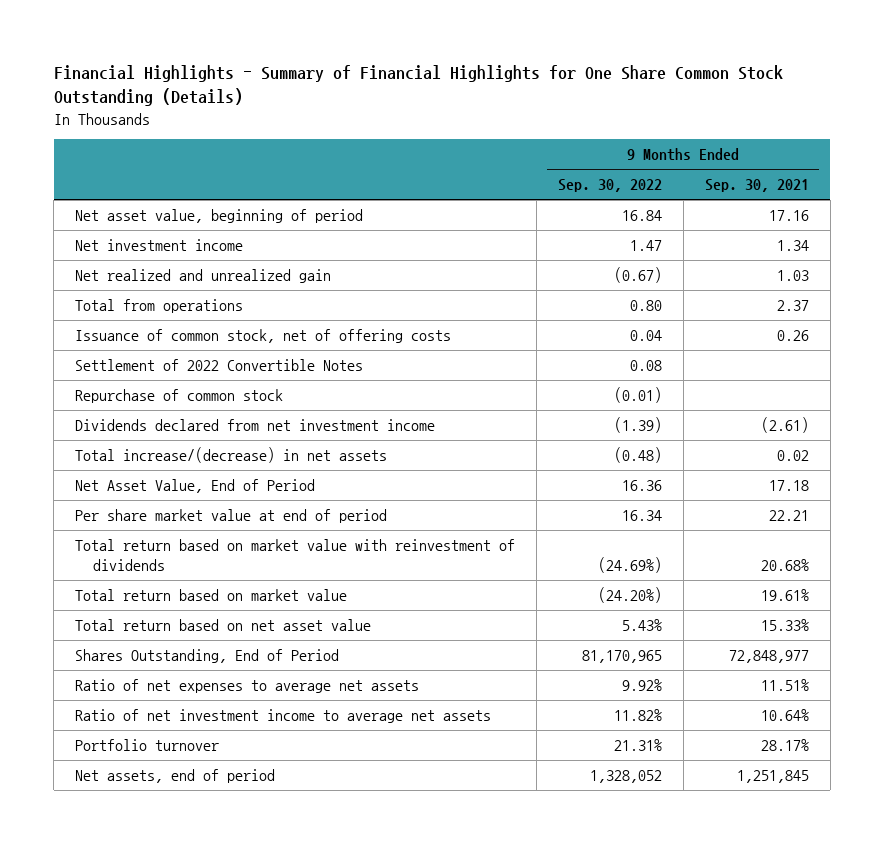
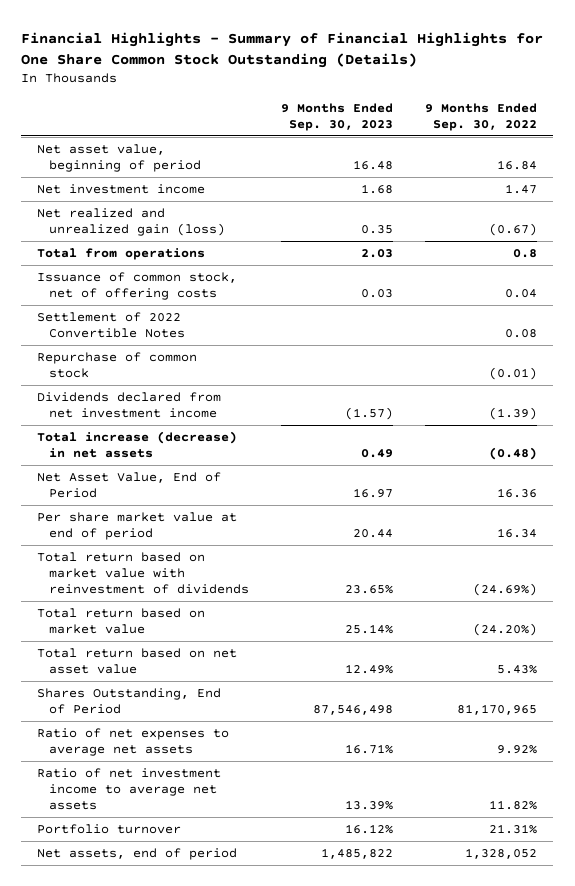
- | 9 Months Ended Sep. 30, 2022 | 9 Months Ended Sep. 30, 2021
+ | 9 Months Ended Sep. 30, 2023 | 9 Months Ended Sep. 30, 2022
- Net realized and unrealized gain | (0.67) | 1.03
- Total from operations | 0.80 | 2.37
+ Net realized and unrealized gain (loss) | 0.35 | (0.67)
+ Total from operations | 2.03 | 0.8
- Total increase/(decrease) in net assets | (0.48) | 0.02
+ Total increase (decrease) in net assets | 0.49 | (0.48)

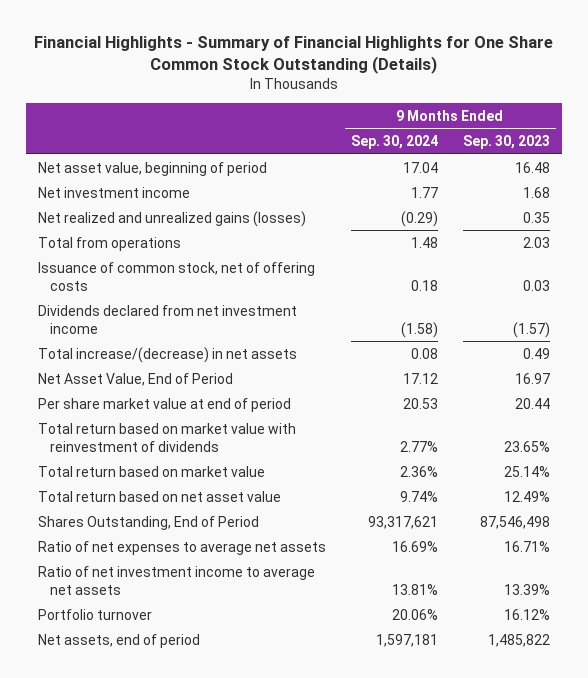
- | 9 Months Ended Sep. 30, 2023 | 9 Months Ended Sep. 30, 2022
+ | 9 Months Ended Sep. 30, 2024 | 9 Months Ended Sep. 30, 2023
- Net realized and unrealized gain (loss) | 0.35 | (0.67)
+ Net realized and unrealized gains (losses) | (0.29) | 0.35
- Settlement of 2022 Convertible Notes | | 0.08
- Repurchase of common stock | | (0.01)
- Total increase (decrease) in net assets | 0.49 | (0.48)
+ Total increase/(decrease) in net assets | 0.08 | 0.49

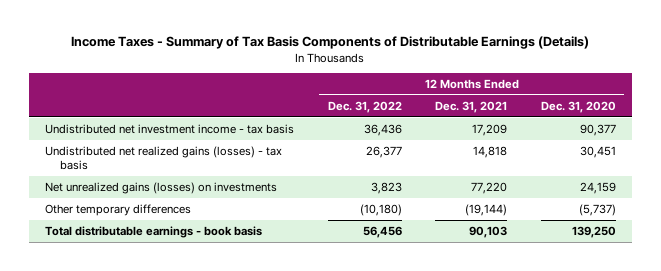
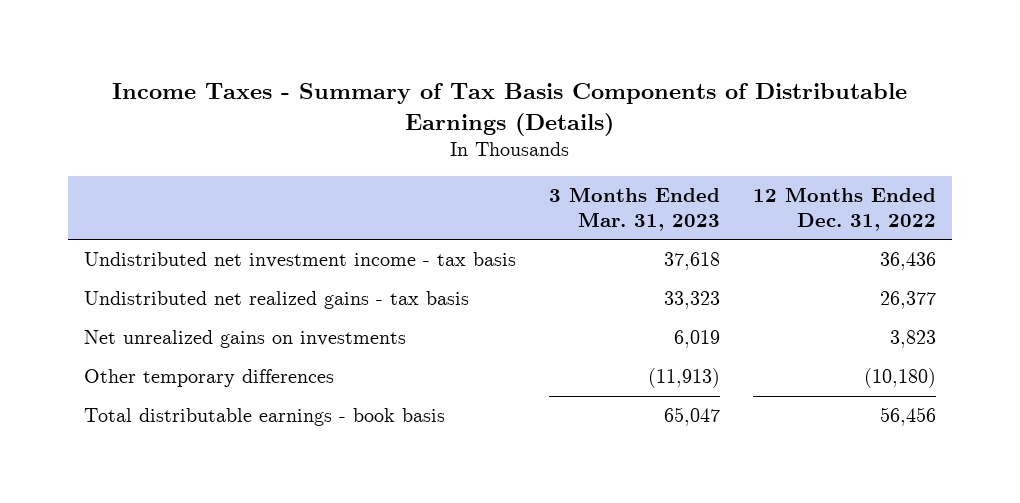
- | 12 Months Ended Dec. 31, 2022 | 12 Months Ended Dec. 31, 2021 | 12 Months Ended Dec. 31, 2020
+ | 3 Months Ended Mar. 31, 2023 | 12 Months Ended Dec. 31, 2022
- Undistributed net realized gains (losses) - tax basis | 26,377 | 14,818 | 30,451
- Net unrealized gains (losses) on investments | 3,823 | 77,220 | 24,159
+ Undistributed net realized gains - tax basis | 33,323 | 26,377
+ Net unrealized gains on investments | 6,019 | 3,823

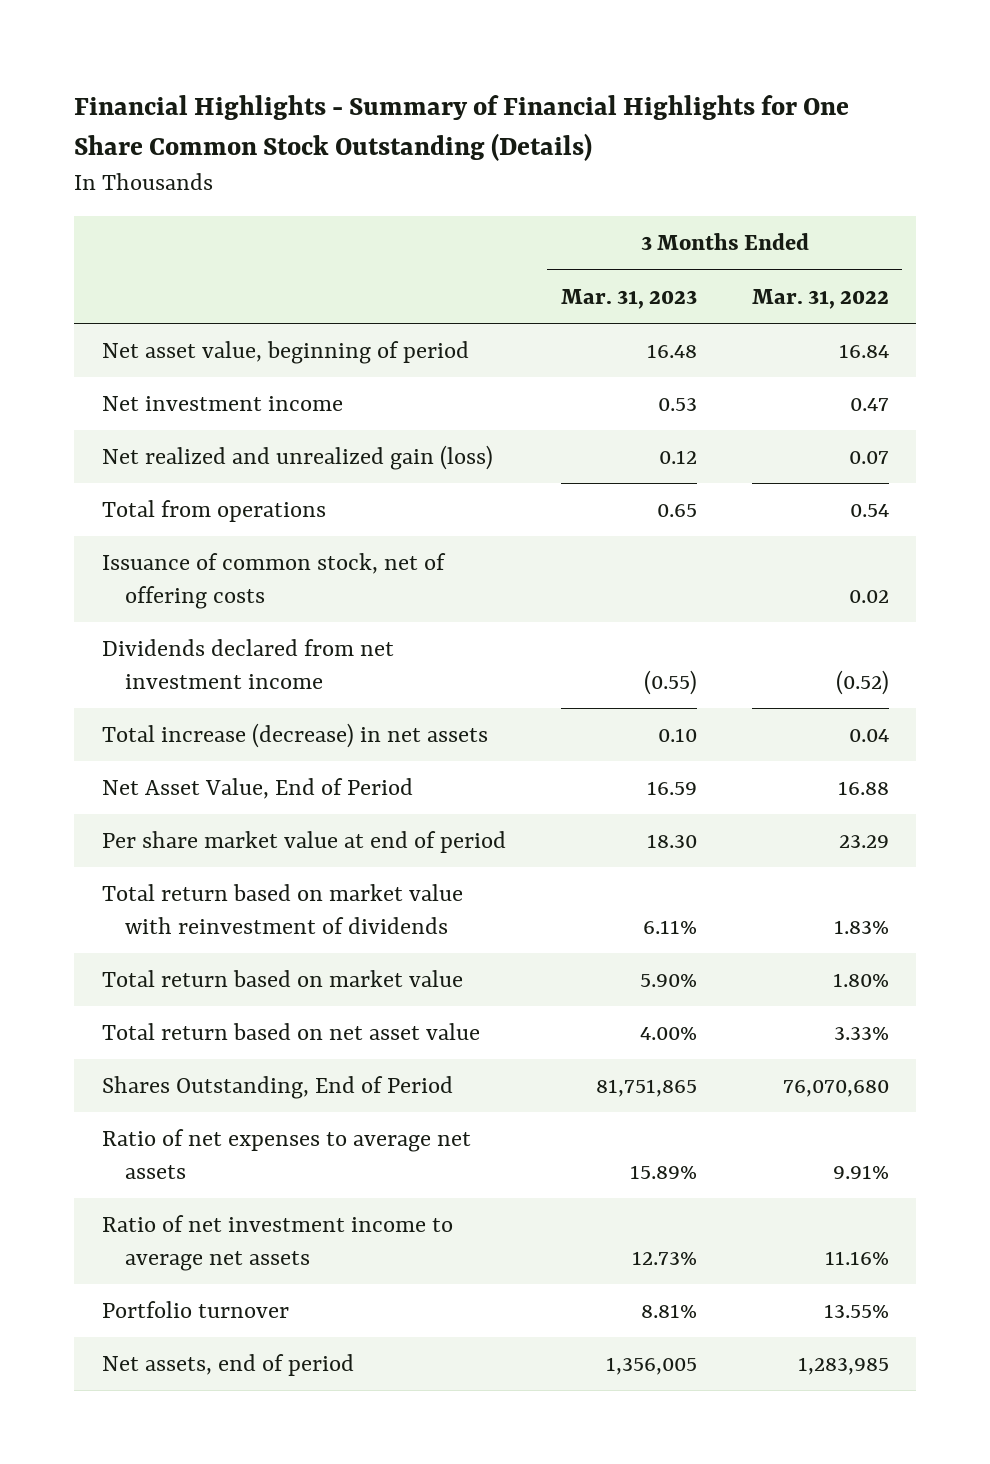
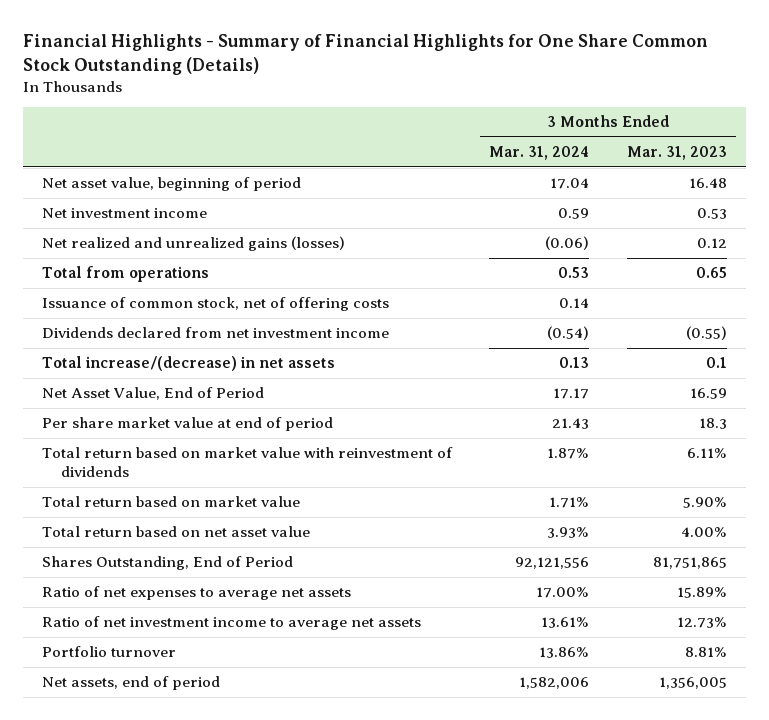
- | 3 Months Ended Mar. 31, 2023 | 3 Months Ended Mar. 31, 2022
+ | 3 Months Ended Mar. 31, 2024 | 3 Months Ended Mar. 31, 2023
- Net realized and unrealized gain (loss) | 0.12 | 0.07
+ Net realized and unrealized gains (losses) | (0.06) | 0.12
- Total increase (decrease) in net assets | 0.10 | 0.04
+ Total increase/(decrease) in net assets | 0.13 | 0.1
- Per share market value at end of period | 18.30 | 23.29
+ Per share market value at end of period | 21.43 | 18.3

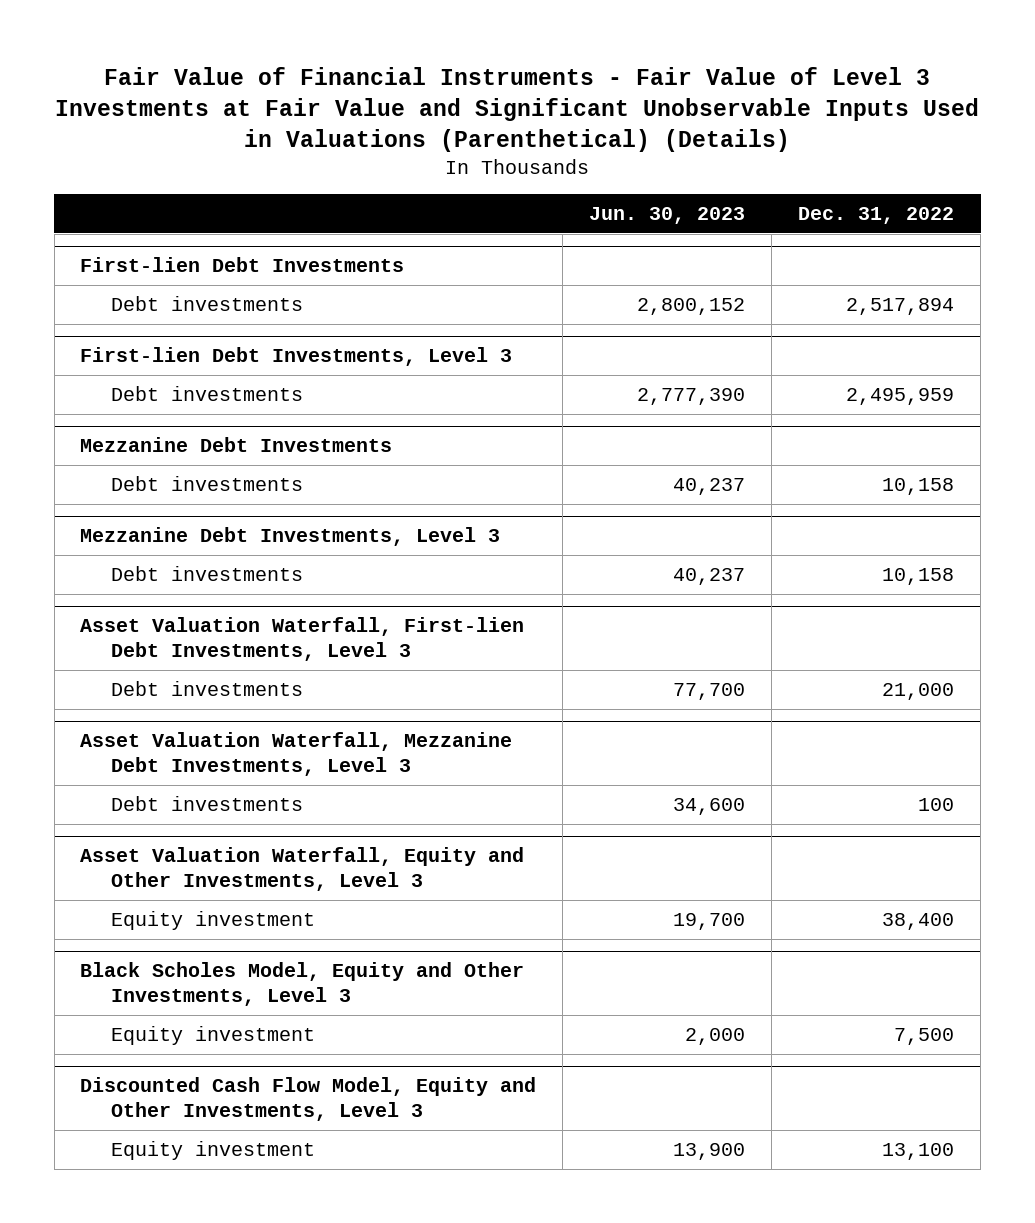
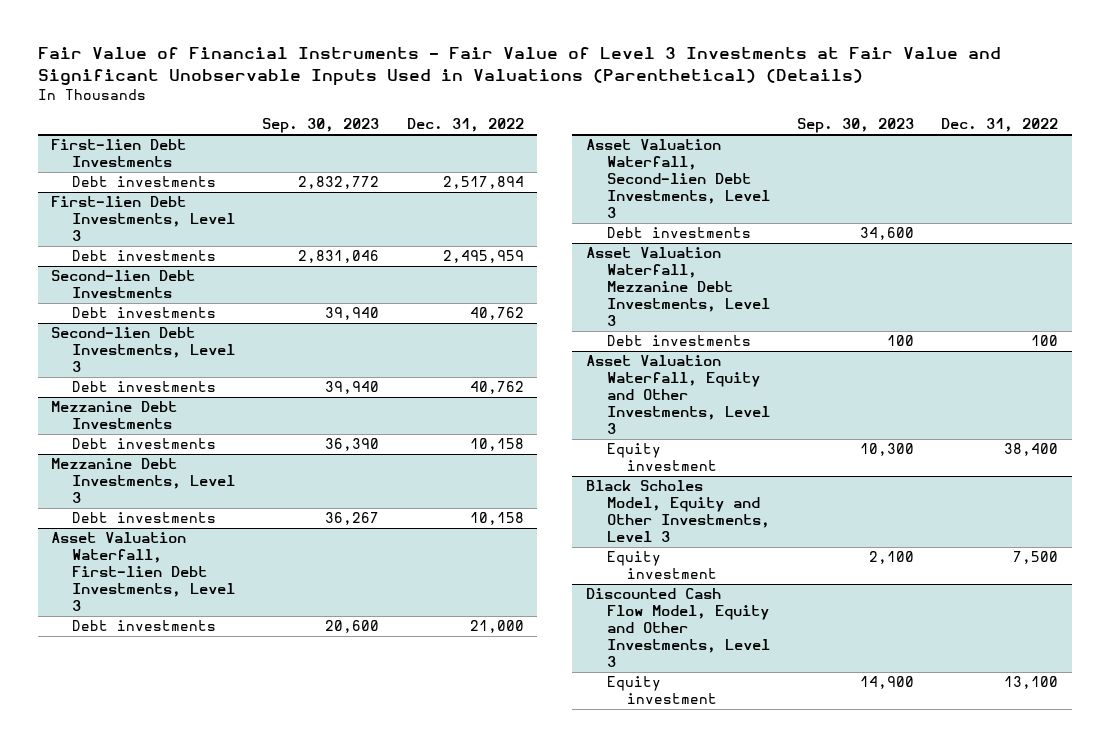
- | Jun. 30, 2023 | Dec. 31, 2022
+ | Sep. 30, 2023 | Dec. 31, 2022
+ Second-lien Debt Investments
+ Debt investments | 39,940 | 40,762
+ Second-lien Debt Investments, Level 3
+ Debt investments | 39,940 | 40,762
+ Asset Valuation Waterfall, Second-lien Debt Investments, Level 3
+ Debt investments | 34,600 |

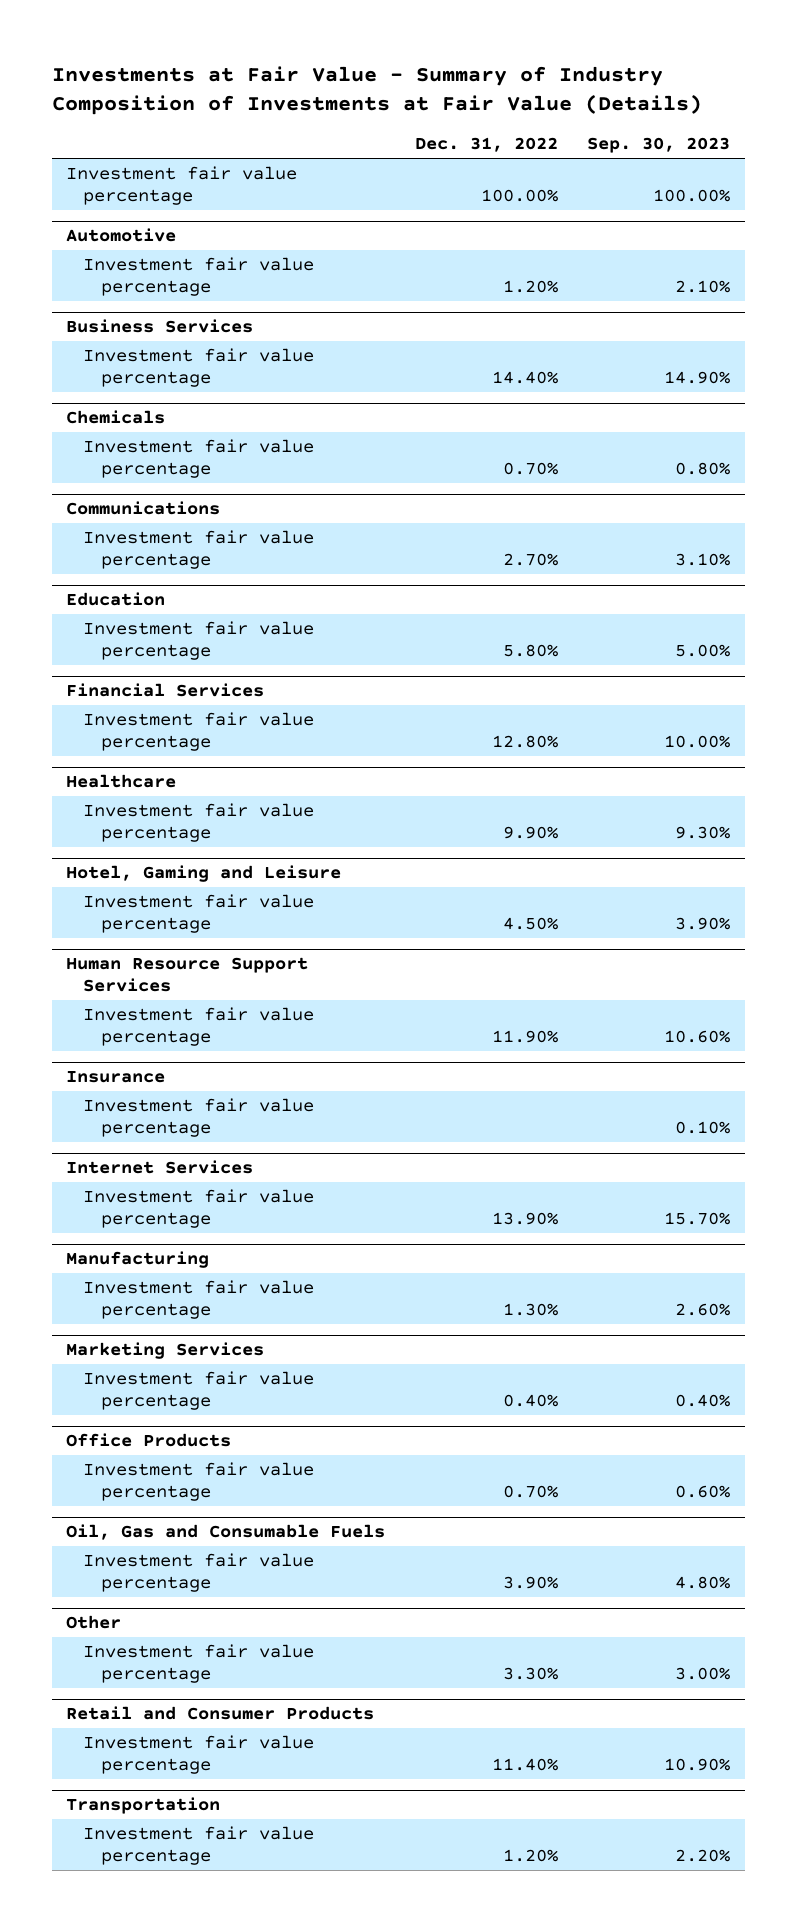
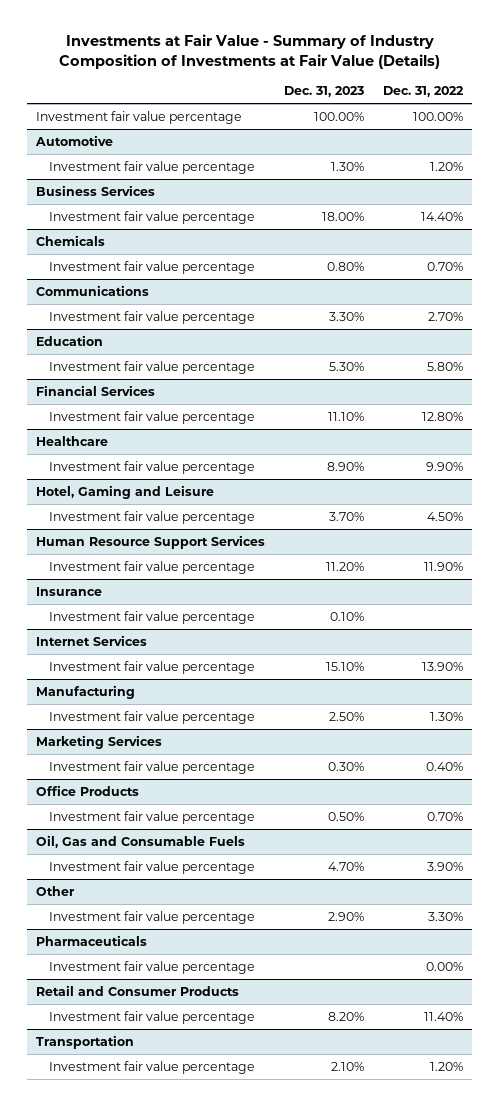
- | Dec. 31, 2022 | Sep. 30, 2023
+ | Dec. 31, 2023 | Dec. 31, 2022
+ Pharmaceuticals
+ Investment fair value percentage | | 0.00%

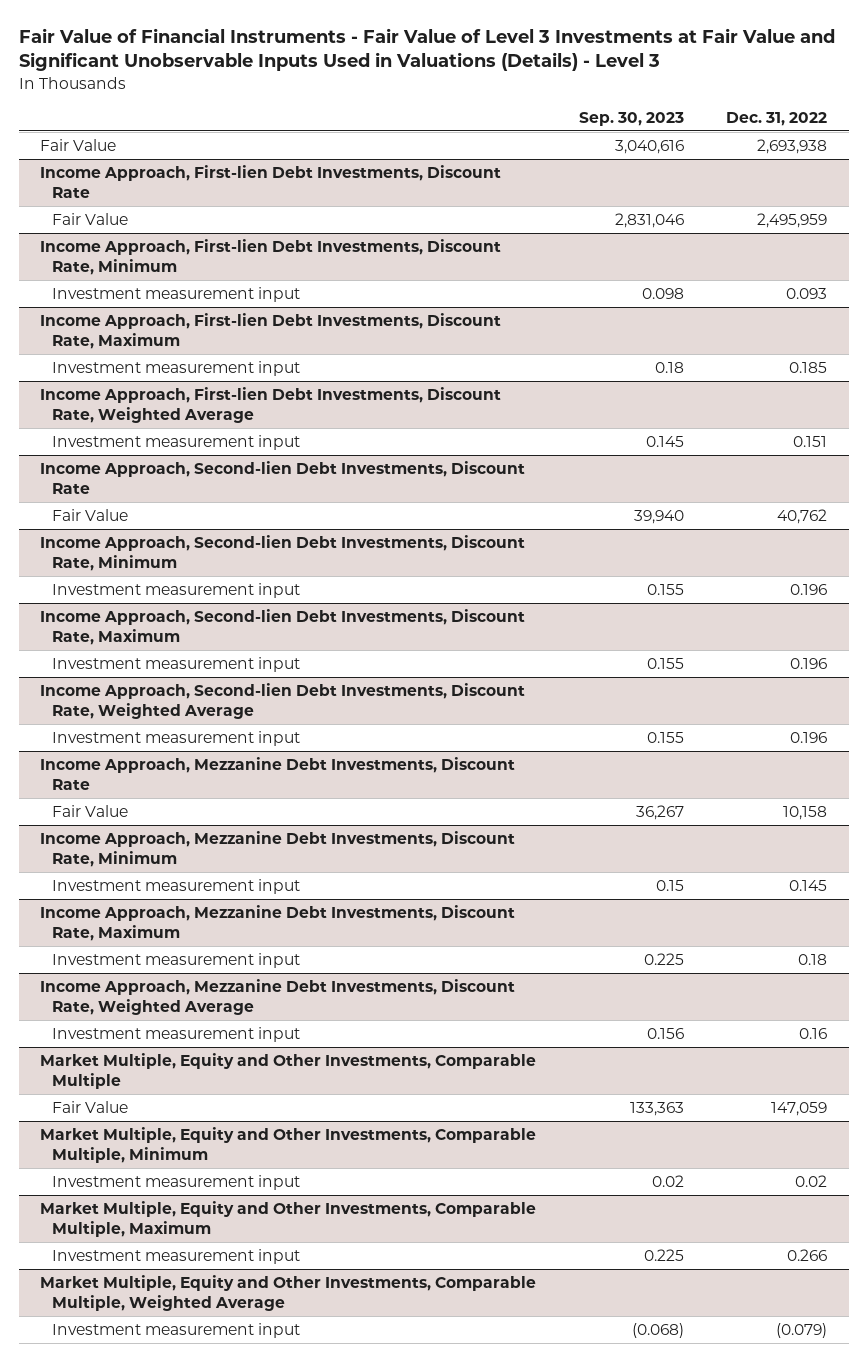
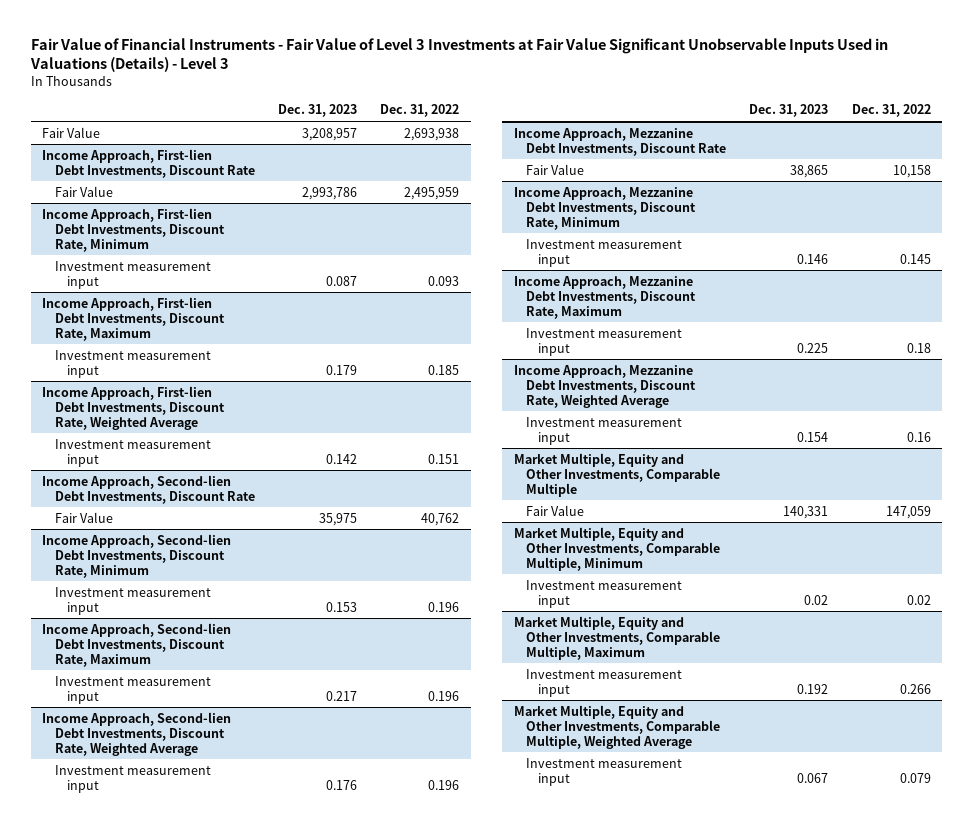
- Fair Value of Financial Instruments - Fair Value of Level 3 Investments at Fair Value and Significant Unobservable Inputs Used in Valuations (Details) - Level 3
+ Fair Value of Financial Instruments - Fair Value of Level 3 Investments at Fair Value Significant Unobservable Inputs Used in Valuations (Details) - Level 3
- | Sep. 30, 2023 | Dec. 31, 2022
+ | Dec. 31, 2023 | Dec. 31, 2022
@ Market Multiple, Equity and Other Investments, Comparable Multiple, Weighted Average
- Investment measurement input | (0.068) | (0.079)
+ Investment measurement input | 0.067 | 0.079

